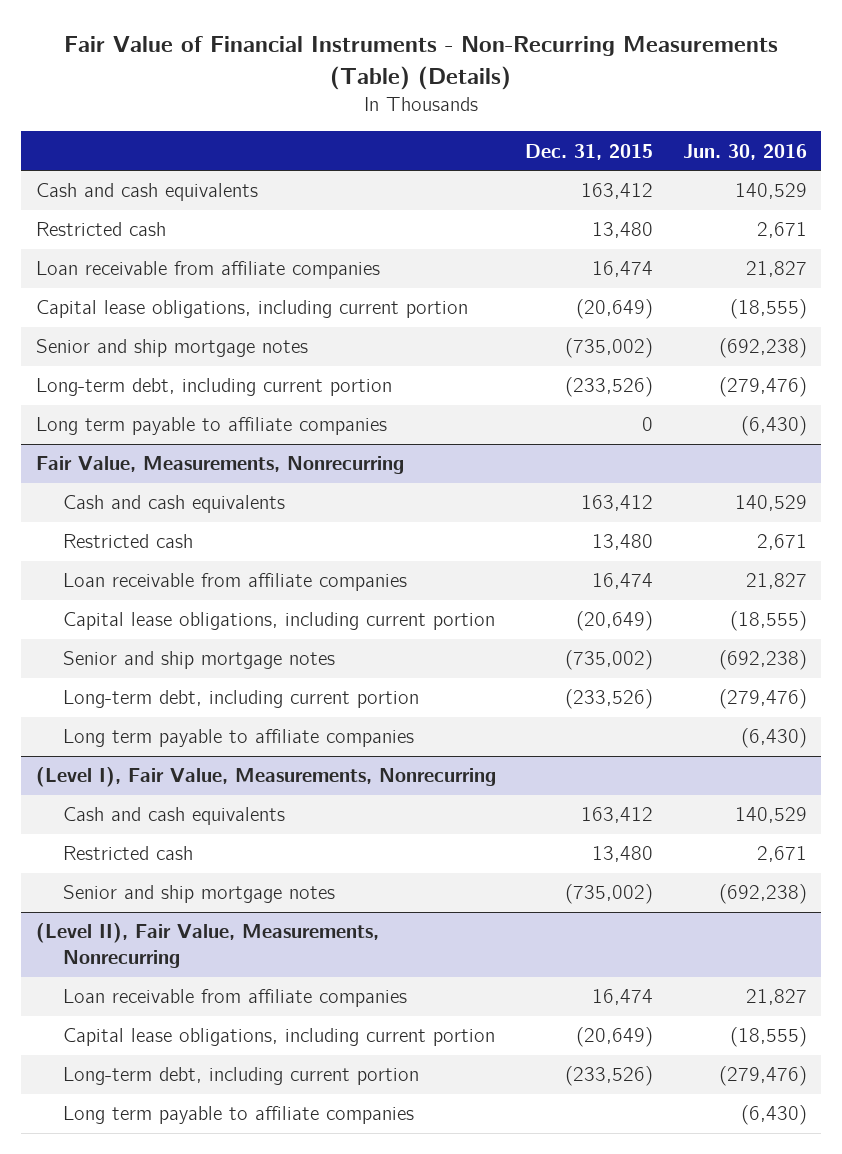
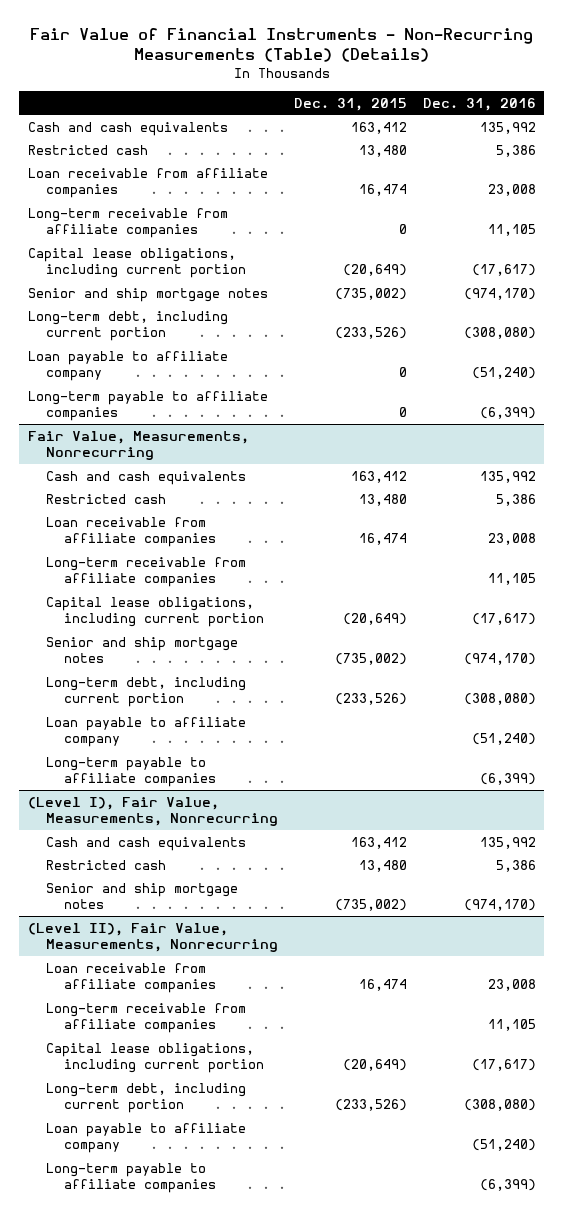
- | Dec. 31, 2015 | Jun. 30, 2016
+ | Dec. 31, 2015 | Dec. 31, 2016
+ Long-term receivable from affiliate companies | 0 | 11,105
- Long term payable to affiliate companies | 0 | (6,430)
+ Loan payable to affiliate company | 0 | (51,240)
+ Long-term payable to affiliate companies | 0 | (6,399)
@ Fair Value, Measurements, Nonrecurring
+ Long-term receivable from affiliate companies | | 11,105
- Long term payable to affiliate companies | | (6,430)
+ Loan payable to affiliate company | | (51,240)
+ Long-term payable to affiliate companies | | (6,399)
@ (Level II), Fair Value, Measurements, Nonrecurring
+ Long-term receivable from affiliate companies | | 11,105
- Long term payable to affiliate companies | | (6,430)
+ Loan payable to affiliate company | | (51,240)
+ Long-term payable to affiliate companies | | (6,399)

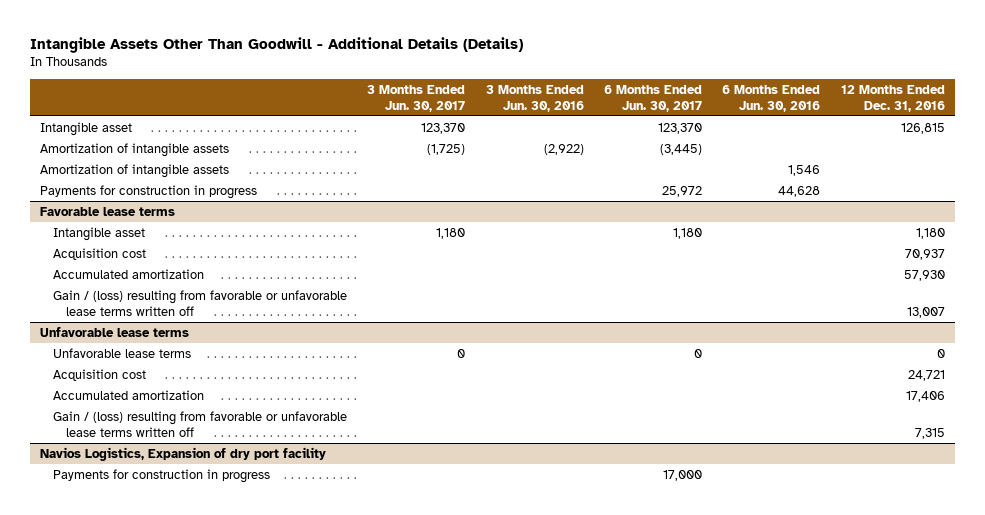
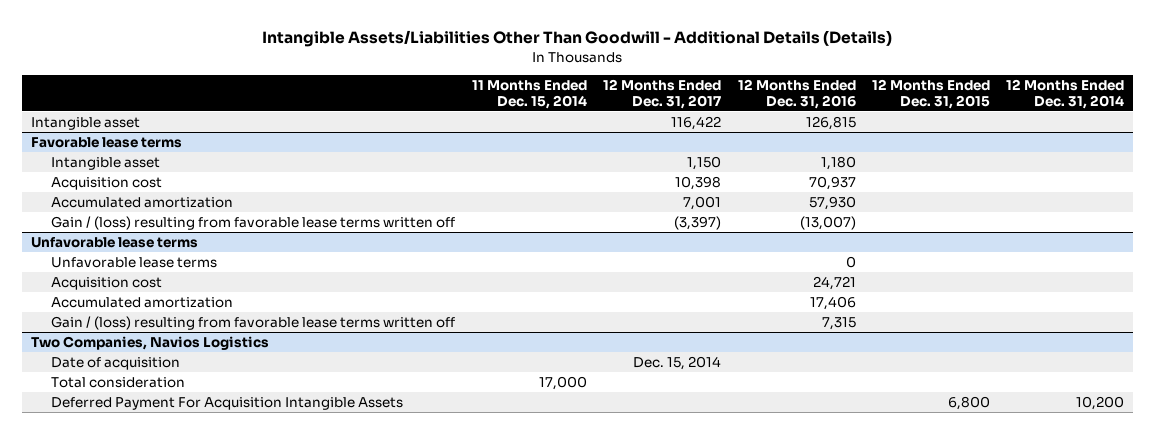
- Intangible Assets Other Than Goodwill - Additional Details (Details)
+ Intangible Assets/Liabilities Other Than Goodwill - Additional Details (Details)
- | 3 Months Ended Jun. 30, 2017 | 3 Months Ended Jun. 30, 2016 | 6 Months Ended Jun. 30, 2017 | 6 Months Ended Jun. 30, 2016 | 12 Months Ended Dec. 31, 2016
+ | 11 Months Ended Dec. 15, 2014 | 12 Months Ended Dec. 31, 2017 | 12 Months Ended Dec. 31, 2016 | 12 Months Ended Dec. 31, 2015 | 12 Months Ended Dec. 31, 2014
- Amortization of intangible assets | (1,725) | (2,922) | (3,445) | |
- Amortization of intangible assets | | | | 1,546 |
- Payments for construction in progress | | | 25,972 | 44,628 |
@ Favorable lease terms
- Gain / (loss) resulting from favorable or unfavorable lease terms written off | | | | | 13,007
+ Gain / (loss) resulting from favorable lease terms written off | | (3,397) | (13,007) | |
@ Unfavorable lease terms
- Gain / (loss) resulting from favorable or unfavorable lease terms written off | | | | | 7,315
- Navios Logistics, Expansion of dry port facility
- Payments for construction in progress | | | 17,000 | |
@ Unfavorable lease terms
+ Gain / (loss) resulting from favorable lease terms written off | | | 7,315 | |
+ Two Companies, Navios Logistics
+ Date of acquisition | | Dec. 15, 2014 | | |
+ Total consideration | 17,000 | | | |
+ Deferred Payment For Acquisition Intangible Assets | | | | 6,800 | 10,200

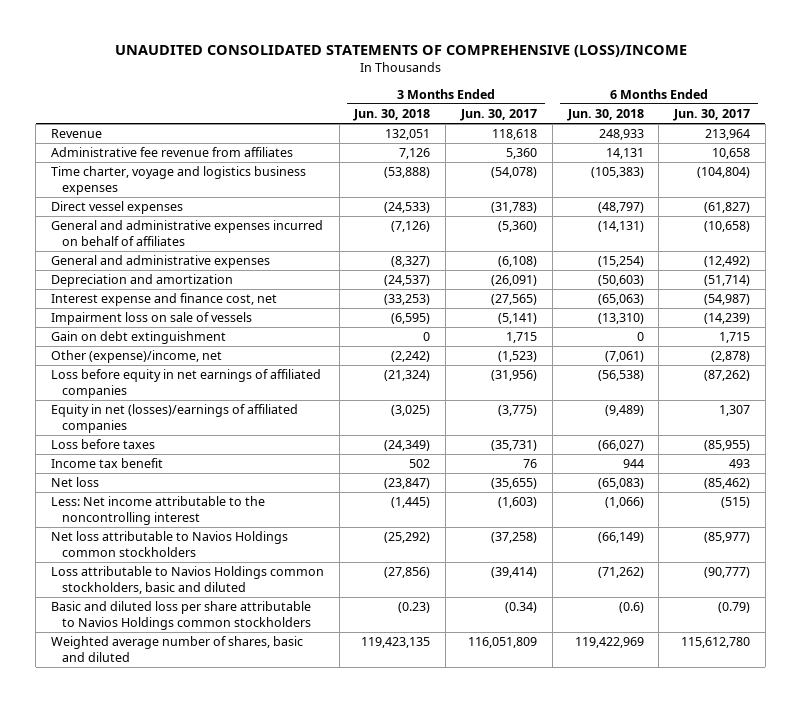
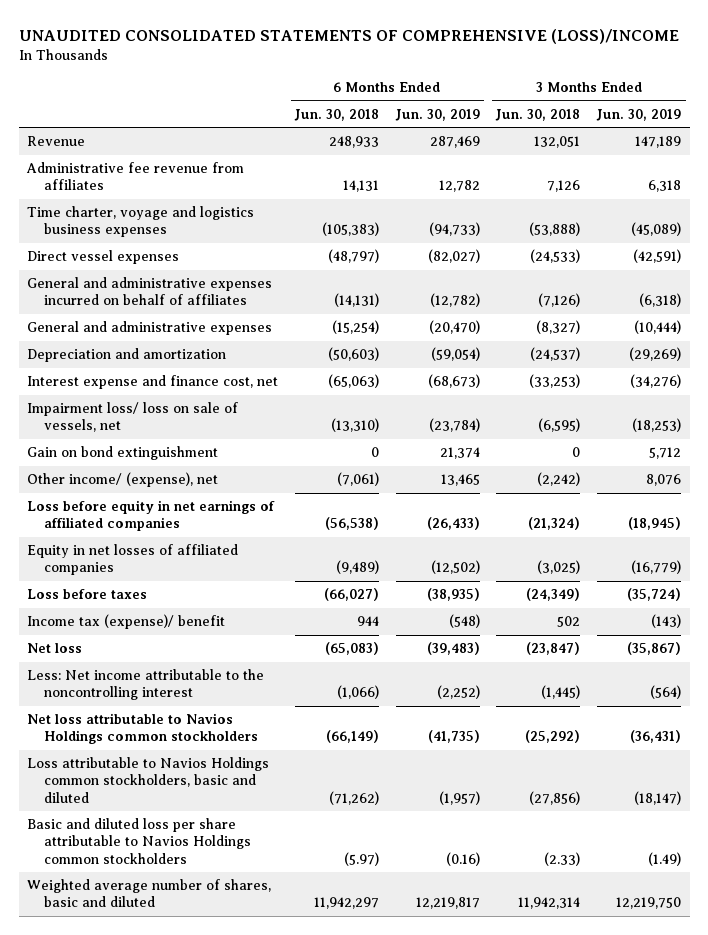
- | 3 Months Ended Jun. 30, 2018 | 3 Months Ended Jun. 30, 2017 | 6 Months Ended Jun. 30, 2018 | 6 Months Ended Jun. 30, 2017
+ | 6 Months Ended Jun. 30, 2018 | 6 Months Ended Jun. 30, 2019 | 3 Months Ended Jun. 30, 2018 | 3 Months Ended Jun. 30, 2019
- Impairment loss on sale of vessels | (6,595) | (5,141) | (13,310) | (14,239)
- Gain on debt extinguishment | 0 | 1,715 | 0 | 1,715
- Other (expense)/income, net | (2,242) | (1,523) | (7,061) | (2,878)
+ Impairment loss/ loss on sale of vessels, net | (13,310) | (23,784) | (6,595) | (18,253)
+ Gain on bond extinguishment | 0 | 21,374 | 0 | 5,712
+ Other income/ (expense), net | (7,061) | 13,465 | (2,242) | 8,076
- Equity in net (losses)/earnings of affiliated companies | (3,025) | (3,775) | (9,489) | 1,307
+ Equity in net losses of affiliated companies | (9,489) | (12,502) | (3,025) | (16,779)
- Income tax benefit | 502 | 76 | 944 | 493
+ Income tax (expense)/ benefit | 944 | (548) | 502 | (143)
- Basic and diluted loss per share attributable to Navios Holdings common stockholders | (0.23) | (0.34) | (0.6) | (0.79)
- Weighted average number of shares, basic and diluted | 119,423,135 | 116,051,809 | 119,422,969 | 115,612,780
+ Basic and diluted loss per share attributable to Navios Holdings common stockholders | (5.97) | (0.16) | (2.33) | (1.49)
+ Weighted average number of shares, basic and diluted | 11,942,297 | 12,219,817 | 11,942,314 | 12,219,750

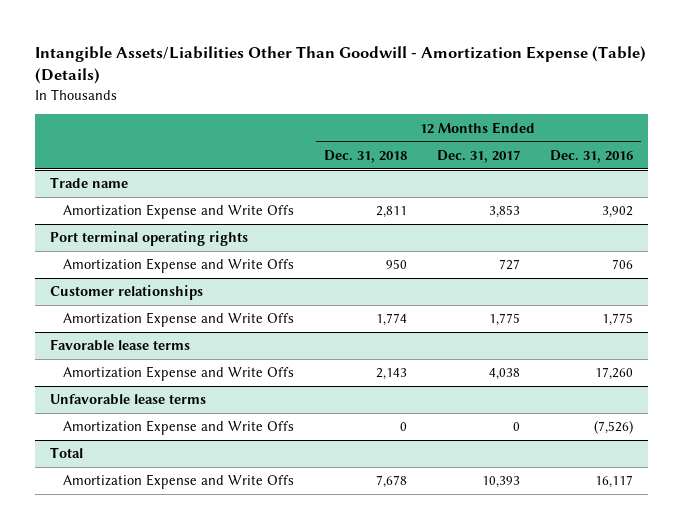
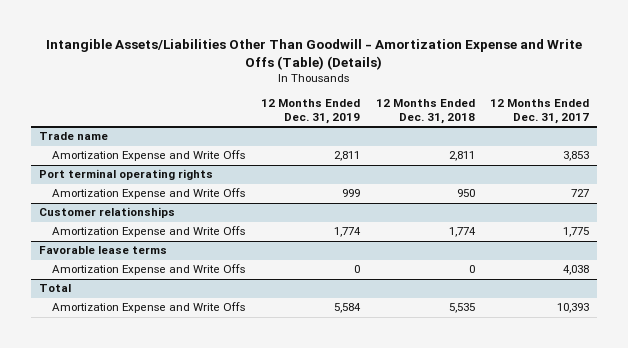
- Intangible Assets/Liabilities Other Than Goodwill - Amortization Expense (Table) (Details)
+ Intangible Assets/Liabilities Other Than Goodwill - Amortization Expense and Write Offs (Table) (Details)
- | 12 Months Ended Dec. 31, 2018 | 12 Months Ended Dec. 31, 2017 | 12 Months Ended Dec. 31, 2016
+ | 12 Months Ended Dec. 31, 2019 | 12 Months Ended Dec. 31, 2018 | 12 Months Ended Dec. 31, 2017
@ Favorable lease terms
- Amortization Expense and Write Offs | 2,143 | 4,038 | 17,260
- Unfavorable lease terms
- Amortization Expense and Write Offs | 0 | 0 | (7,526)
@ Favorable lease terms
+ Amortization Expense and Write Offs | 0 | 0 | 4,038
@ Total
- Amortization Expense and Write Offs | 7,678 | 10,393 | 16,117
+ Amortization Expense and Write Offs | 5,584 | 5,535 | 10,393

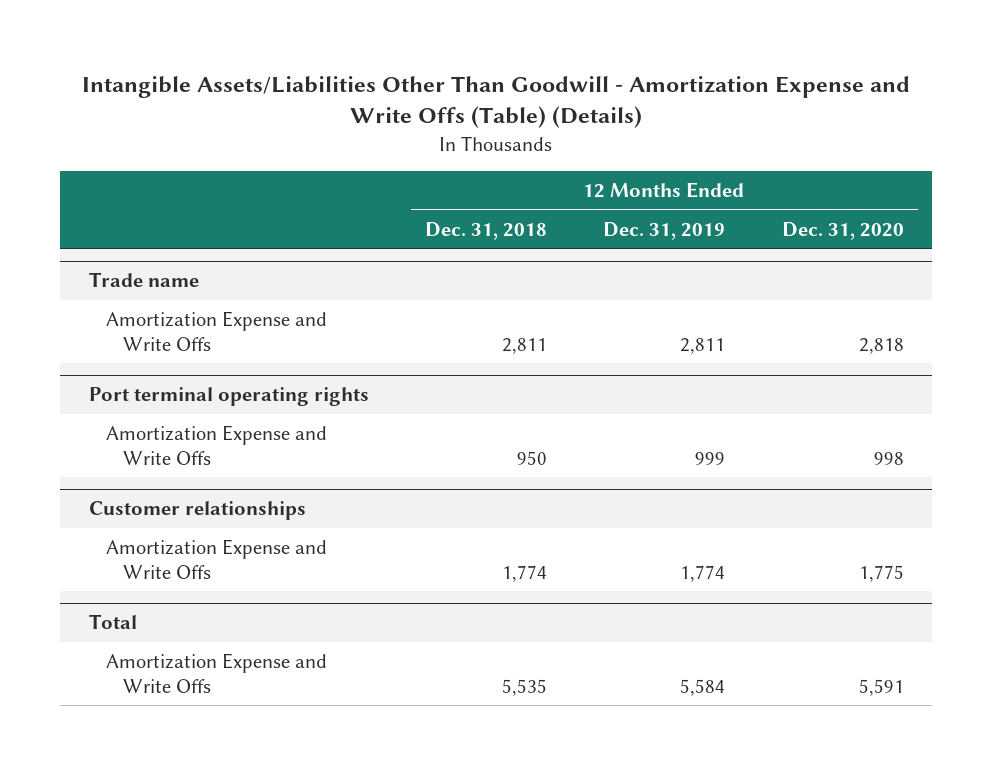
- | 12 Months Ended Dec. 31, 2019 | 12 Months Ended Dec. 31, 2018 | 12 Months Ended Dec. 31, 2017
+ | 12 Months Ended Dec. 31, 2018 | 12 Months Ended Dec. 31, 2019 | 12 Months Ended Dec. 31, 2020
- Favorable lease terms
- Amortization Expense and Write Offs | 0 | 0 | 4,038

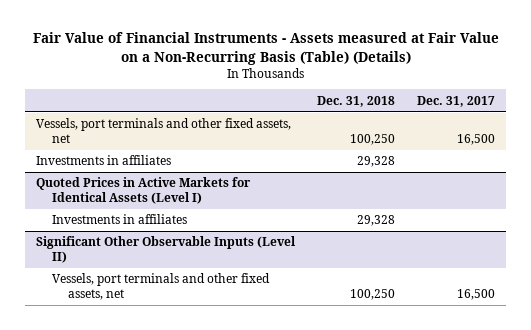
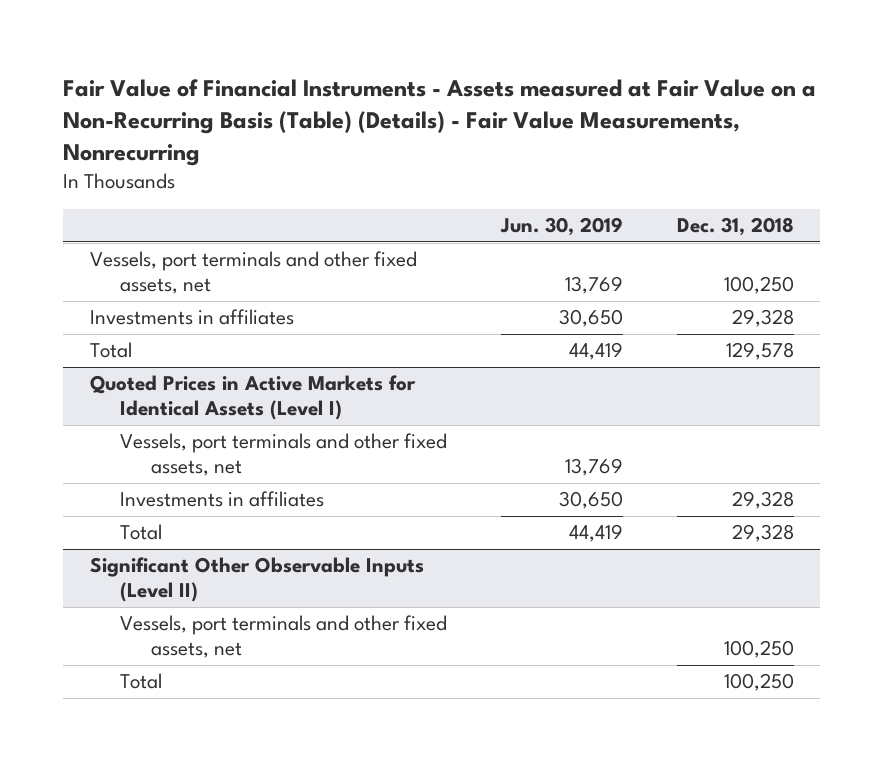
- Fair Value of Financial Instruments - Assets measured at Fair Value on a Non-Recurring Basis (Table) (Details)
+ Fair Value of Financial Instruments - Assets measured at Fair Value on a Non-Recurring Basis (Table) (Details) - Fair Value Measurements, Nonrecurring
- | Dec. 31, 2018 | Dec. 31, 2017
+ | Jun. 30, 2019 | Dec. 31, 2018
+ Total | 44,419 | 129,578
@ Quoted Prices in Active Markets for Identical Assets (Level I)
+ Vessels, port terminals and other fixed assets, net | 13,769 |
+ Total | 44,419 | 29,328
@ Significant Other Observable Inputs (Level II)
+ Total | | 100,250

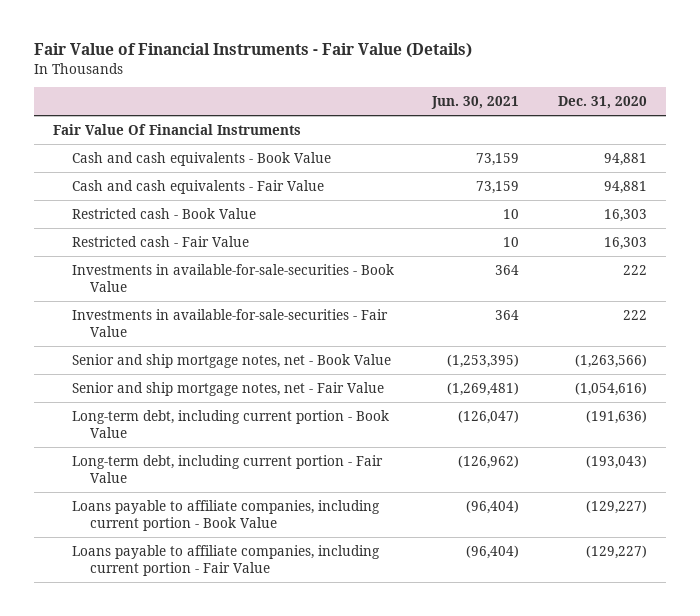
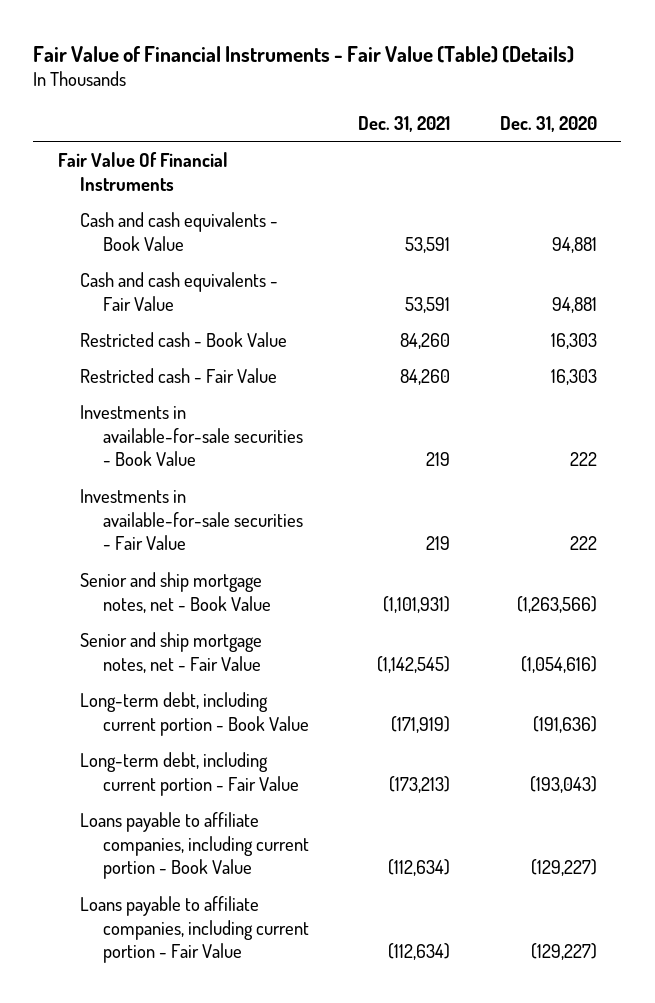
- Fair Value of Financial Instruments - Fair Value (Details)
+ Fair Value of Financial Instruments - Fair Value (Table) (Details)
- | Jun. 30, 2021 | Dec. 31, 2020
+ | Dec. 31, 2021 | Dec. 31, 2020
- Investments in available-for-sale-securities - Book Value | 364 | 222
- Investments in available-for-sale-securities - Fair Value | 364 | 222
+ Investments in available-for-sale securities - Book Value | 219 | 222
+ Investments in available-for-sale securities - Fair Value | 219 | 222

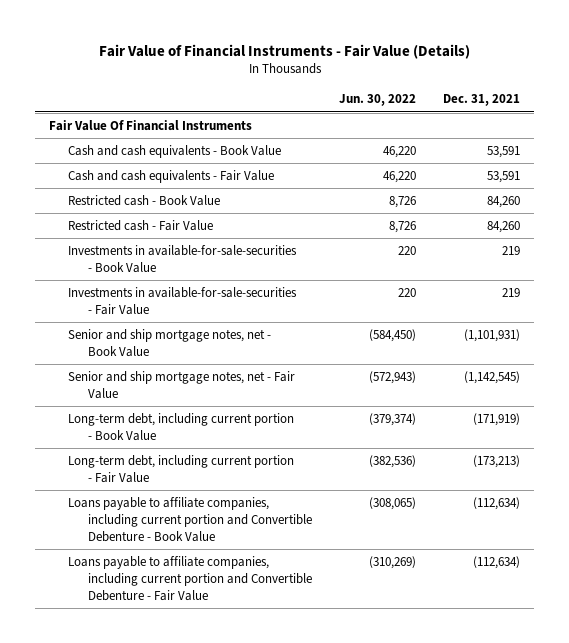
- Fair Value of Financial Instruments - Fair Value (Table) (Details)
+ Fair Value of Financial Instruments - Fair Value (Details)
- | Dec. 31, 2021 | Dec. 31, 2020
+ | Jun. 30, 2022 | Dec. 31, 2021
- Investments in available-for-sale securities - Book Value | 219 | 222
- Investments in available-for-sale securities - Fair Value | 219 | 222
+ Investments in available-for-sale-securities - Book Value | 220 | 219
+ Investments in available-for-sale-securities - Fair Value | 220 | 219
- Loans payable to affiliate companies, including current portion - Book Value | (112,634) | (129,227)
- Loans payable to affiliate companies, including current portion - Fair Value | (112,634) | (129,227)
+ Loans payable to affiliate companies, including current portion and Convertible Debenture - Book Value | (308,065) | (112,634)
+ Loans payable to affiliate companies, including current portion and Convertible Debenture - Fair Value | (310,269) | (112,634)

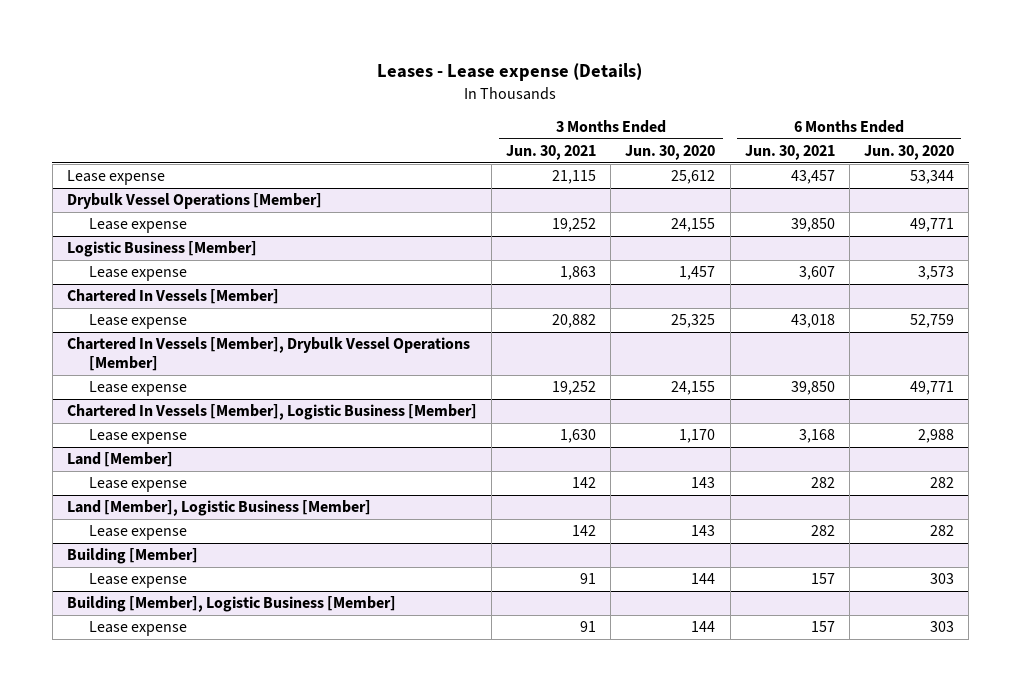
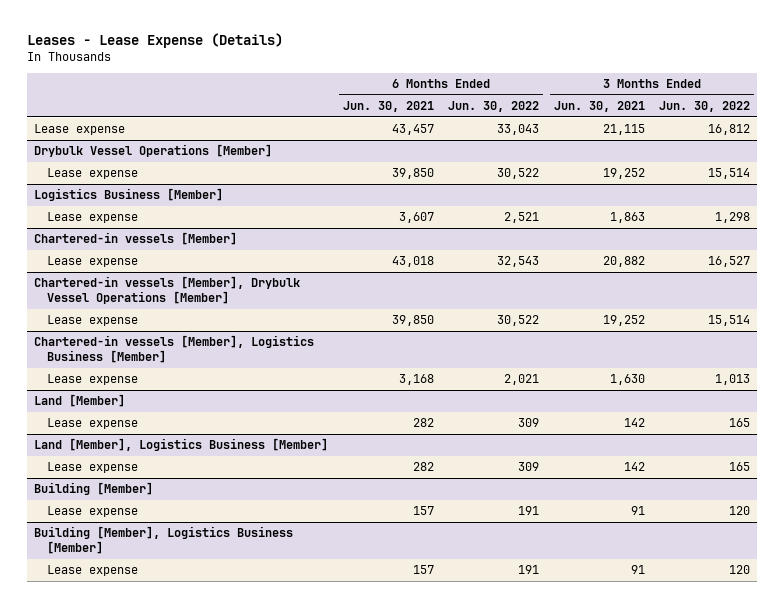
- Leases - Lease expense (Details)
+ Leases - Lease Expense (Details)
- | 3 Months Ended Jun. 30, 2021 | 3 Months Ended Jun. 30, 2020 | 6 Months Ended Jun. 30, 2021 | 6 Months Ended Jun. 30, 2020
+ | 6 Months Ended Jun. 30, 2021 | 6 Months Ended Jun. 30, 2022 | 3 Months Ended Jun. 30, 2021 | 3 Months Ended Jun. 30, 2022
- Logistic Business [Member]
+ Logistics Business [Member]
- Chartered In Vessels [Member]
+ Chartered-in vessels [Member]
- Chartered In Vessels [Member], Drybulk Vessel Operations [Member]
+ Chartered-in vessels [Member], Drybulk Vessel Operations [Member]
- Chartered In Vessels [Member], Logistic Business [Member]
+ Chartered-in vessels [Member], Logistics Business [Member]
- Land [Member], Logistic Business [Member]
+ Land [Member], Logistics Business [Member]
- Building [Member], Logistic Business [Member]
+ Building [Member], Logistics Business [Member]

